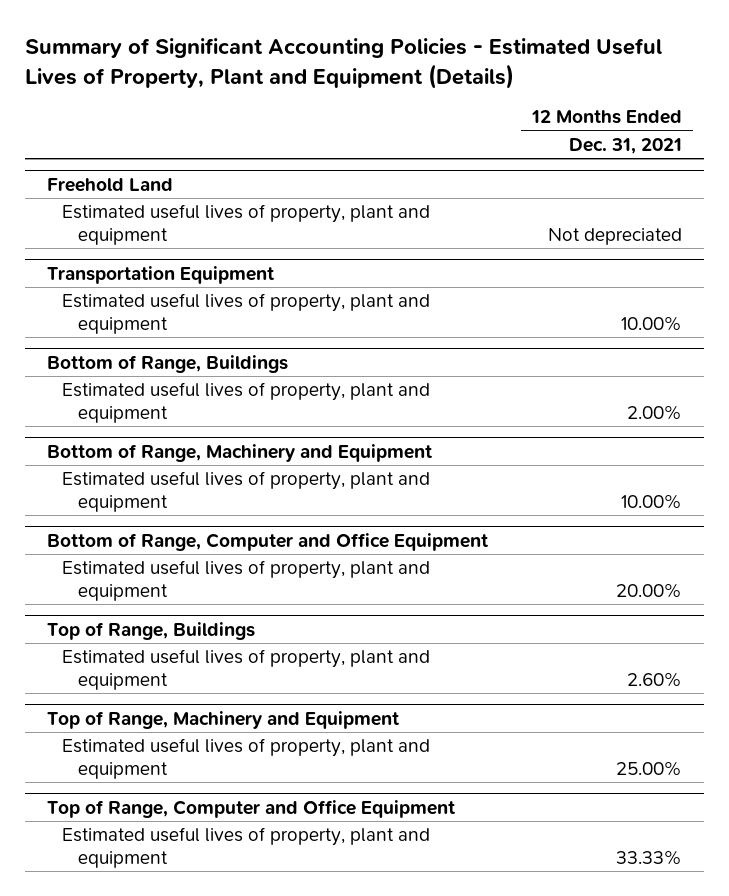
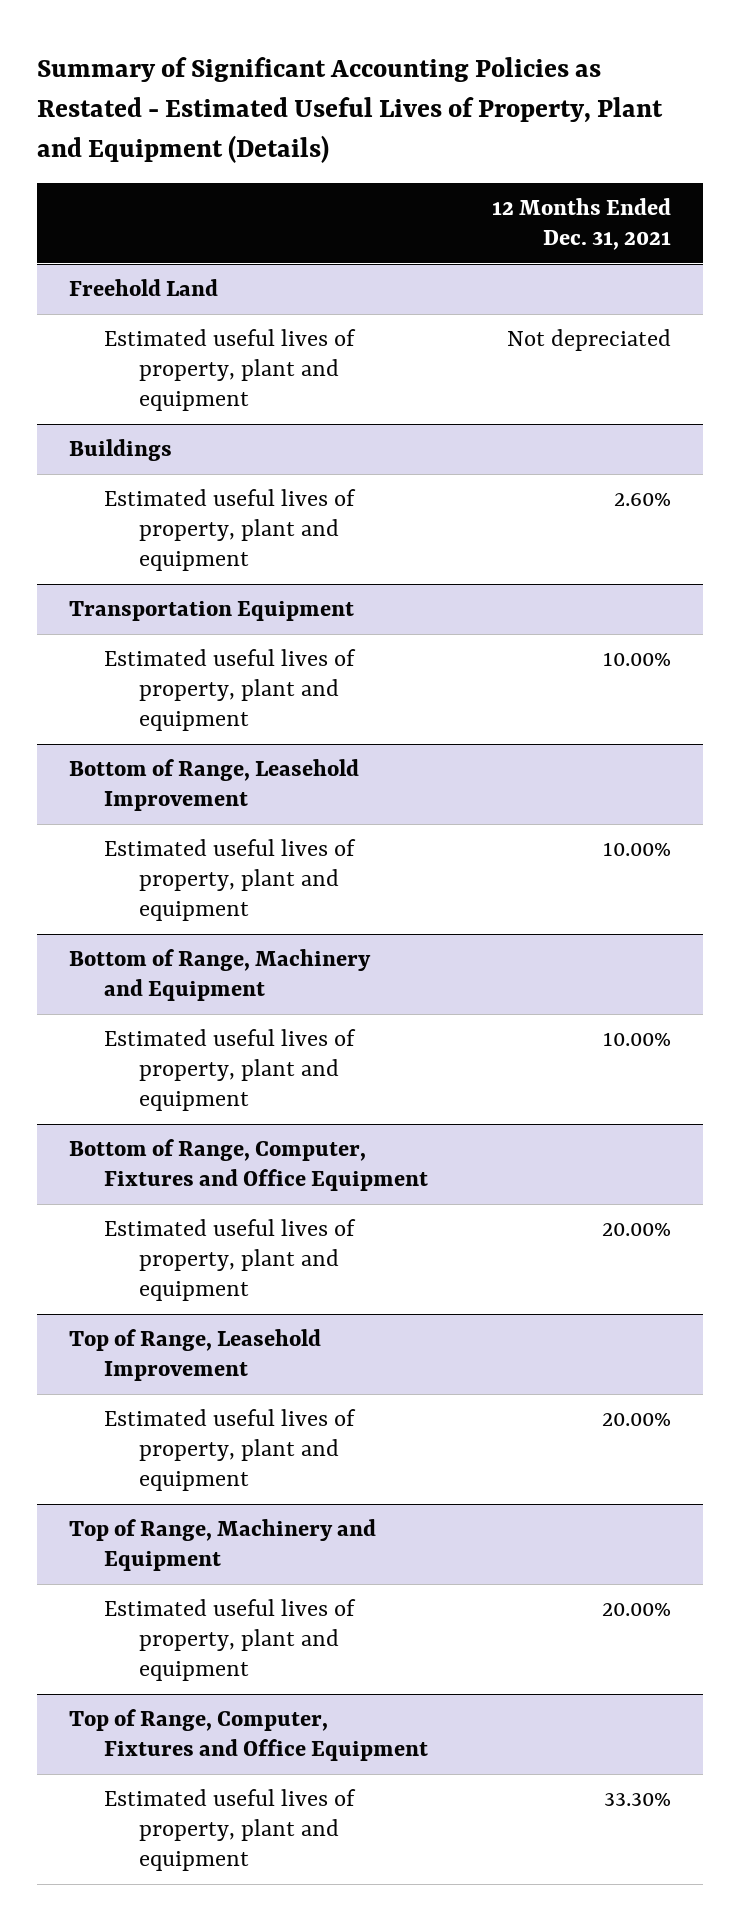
- Summary of Significant Accounting Policies - Estimated Useful Lives of Property, Plant and Equipment (Details)
+ Summary of Significant Accounting Policies as Restated - Estimated Useful Lives of Property, Plant and Equipment (Details)
+ Buildings
+ Estimated useful lives of property, plant and equipment | 2.60%
- Bottom of Range, Buildings
- Estimated useful lives of property, plant and equipment | 2.00%
+ Bottom of Range, Leasehold Improvement
+ Estimated useful lives of property, plant and equipment | 10.00%
- Bottom of Range, Computer and Office Equipment
+ Bottom of Range, Computer, Fixtures and Office Equipment
- Top of Range, Buildings
- Estimated useful lives of property, plant and equipment | 2.60%
+ Top of Range, Leasehold Improvement
+ Estimated useful lives of property, plant and equipment | 20.00%
@ Top of Range, Machinery and Equipment
- Estimated useful lives of property, plant and equipment | 25.00%
- Top of Range, Computer and Office Equipment
- Estimated useful lives of property, plant and equipment | 33.33%
@ Top of Range, Machinery and Equipment
+ Estimated useful lives of property, plant and equipment | 20.00%
+ Top of Range, Computer, Fixtures and Office Equipment
+ Estimated useful lives of property, plant and equipment | 33.30%

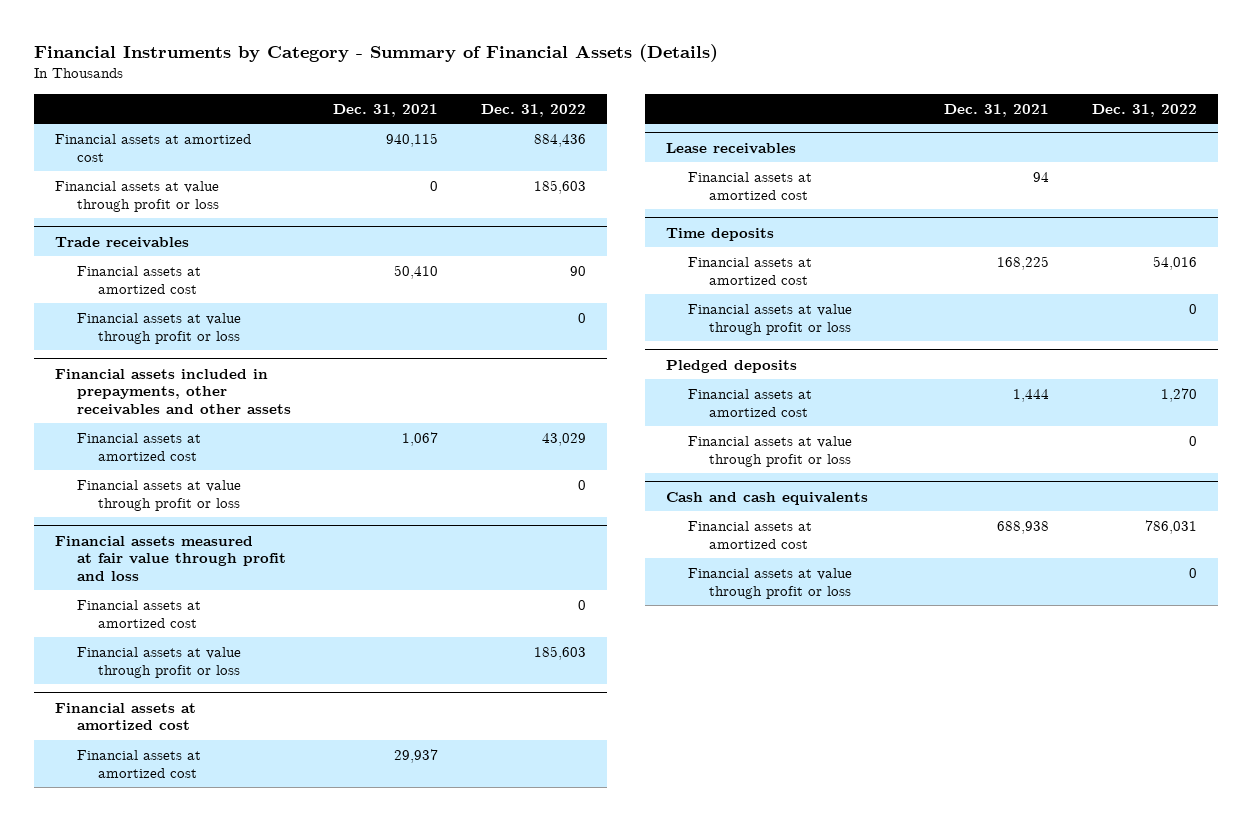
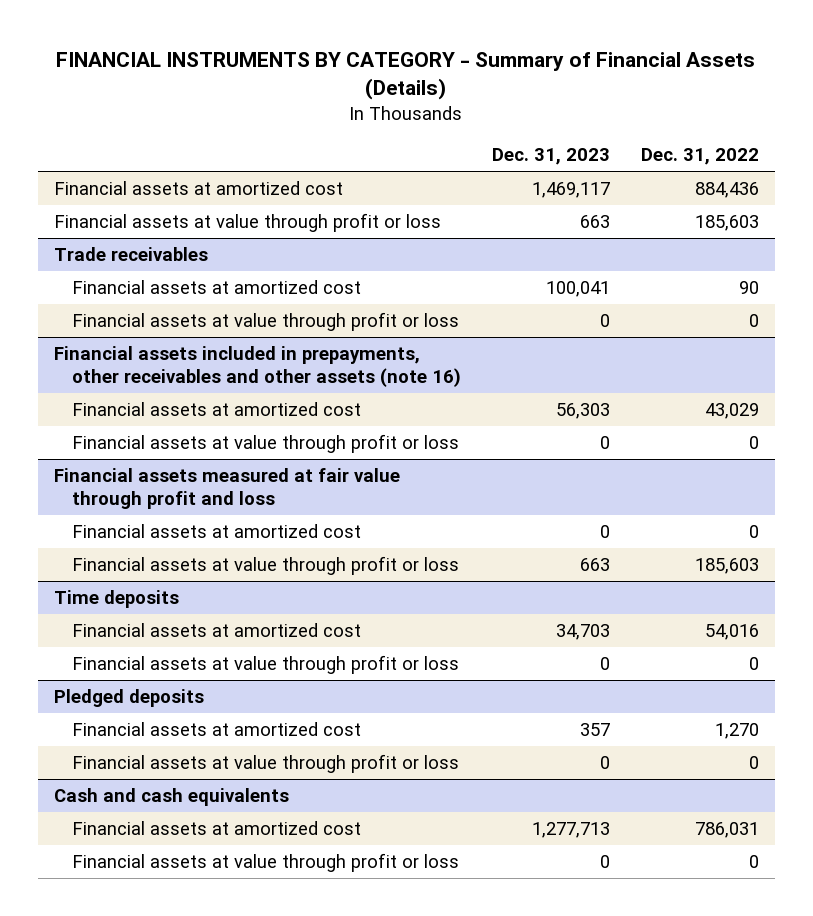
- Financial Instruments by Category - Summary of Financial Assets (Details)
+ FINANCIAL INSTRUMENTS BY CATEGORY - Summary of Financial Assets (Details)
- | Dec. 31, 2021 | Dec. 31, 2022
+ | Dec. 31, 2023 | Dec. 31, 2022
- Financial assets included in prepayments, other receivables and other assets
+ Financial assets included in prepayments, other receivables and other assets (note 16)
- Financial assets at amortized cost
- Financial assets at amortized cost | 29,937 |
- Lease receivables
- Financial assets at amortized cost | 94 |

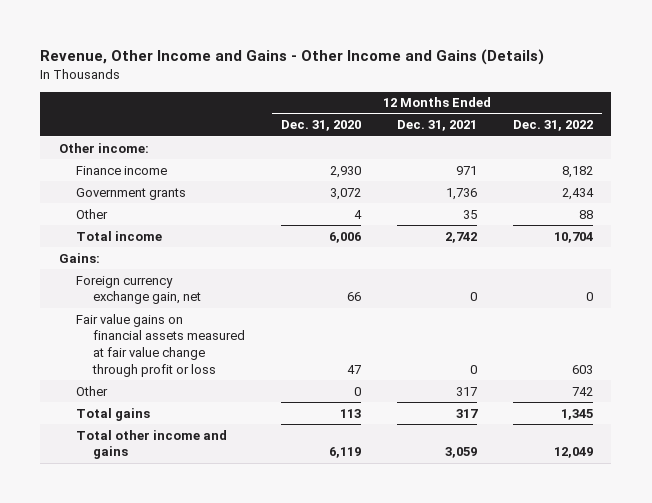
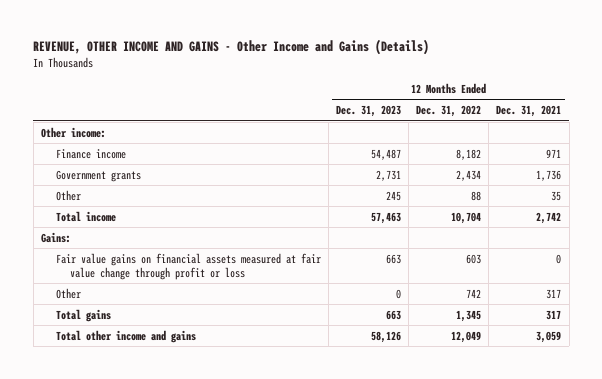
- Revenue, Other Income and Gains - Other Income and Gains (Details)
+ REVENUE, OTHER INCOME AND GAINS - Other Income and Gains (Details)
- | 12 Months Ended Dec. 31, 2020 | 12 Months Ended Dec. 31, 2021 | 12 Months Ended Dec. 31, 2022
+ | 12 Months Ended Dec. 31, 2023 | 12 Months Ended Dec. 31, 2022 | 12 Months Ended Dec. 31, 2021
- Foreign currency exchange gain, net | 66 | 0 | 0

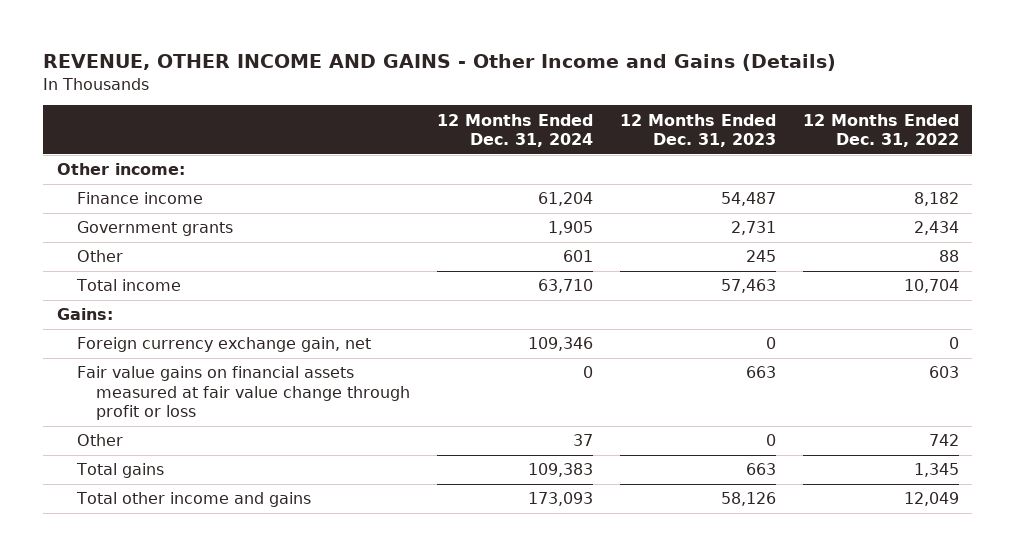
- | 12 Months Ended Dec. 31, 2023 | 12 Months Ended Dec. 31, 2022 | 12 Months Ended Dec. 31, 2021
+ | 12 Months Ended Dec. 31, 2024 | 12 Months Ended Dec. 31, 2023 | 12 Months Ended Dec. 31, 2022
+ Foreign currency exchange gain, net | 109,346 | 0 | 0

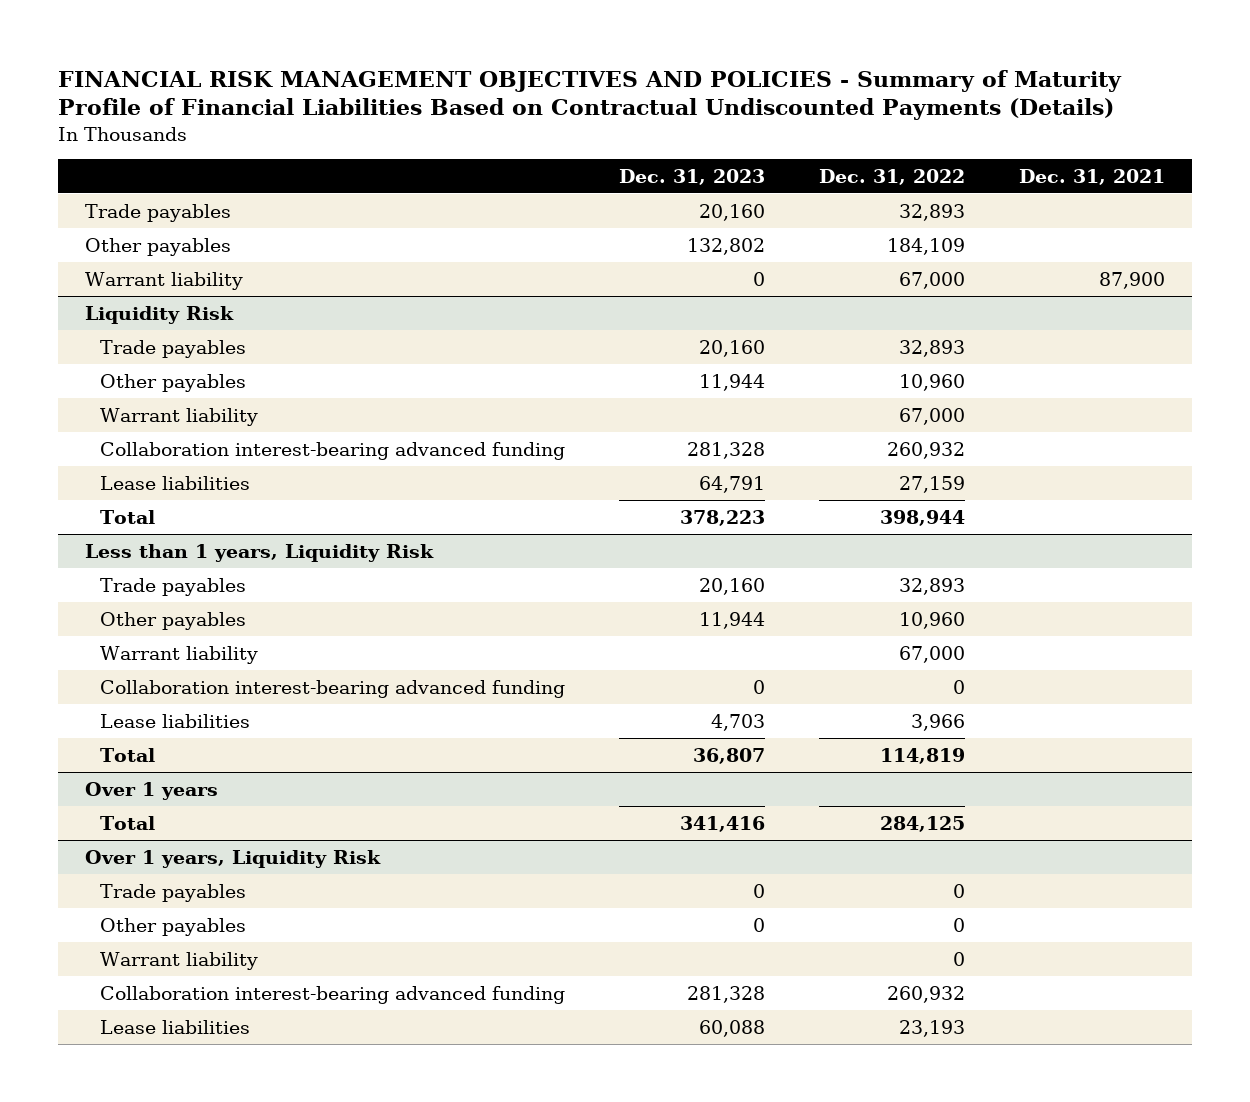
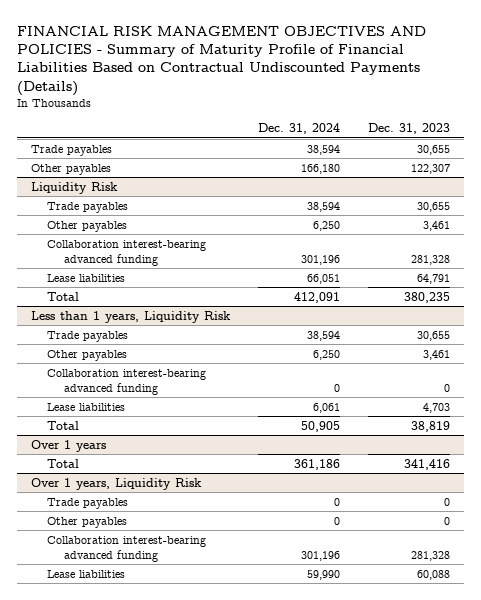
- | Dec. 31, 2023 | Dec. 31, 2022 | Dec. 31, 2021
+ | Dec. 31, 2024 | Dec. 31, 2023
- Trade payables | 20,160 | 32,893 |
- Other payables | 132,802 | 184,109 |
- Warrant liability | 0 | 67,000 | 87,900
+ Trade payables | 38,594 | 30,655
+ Other payables | 166,180 | 122,307
@ Liquidity Risk
- Trade payables | 20,160 | 32,893 |
- Other payables | 11,944 | 10,960 |
- Warrant liability | | 67,000 |
+ Trade payables | 38,594 | 30,655
+ Other payables | 6,250 | 3,461
- Total | 378,223 | 398,944 |
+ Total | 412,091 | 380,235
@ Less than 1 years, Liquidity Risk
- Trade payables | 20,160 | 32,893 |
- Other payables | 11,944 | 10,960 |
- Warrant liability | | 67,000 |
+ Trade payables | 38,594 | 30,655
+ Other payables | 6,250 | 3,461
- Total | 36,807 | 114,819 |
+ Total | 50,905 | 38,819
@ Over 1 years, Liquidity Risk
- Warrant liability | | 0 |

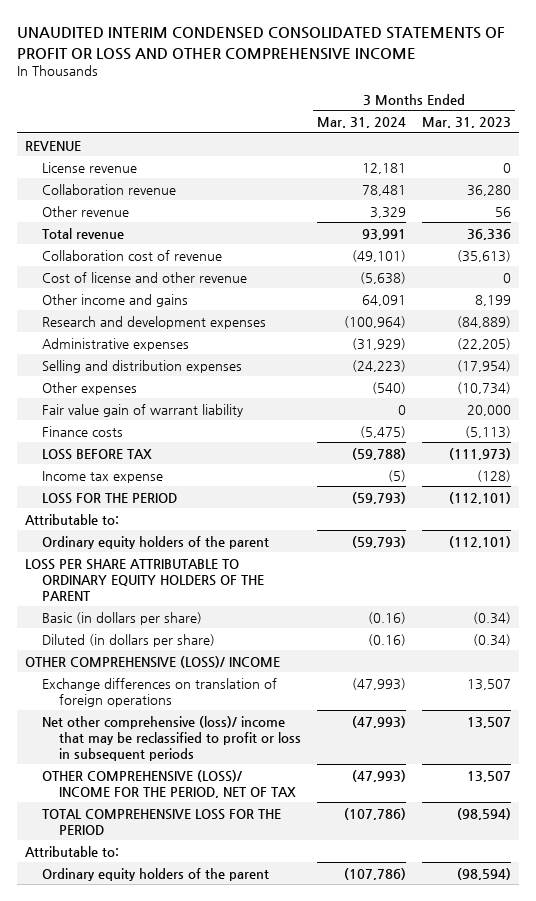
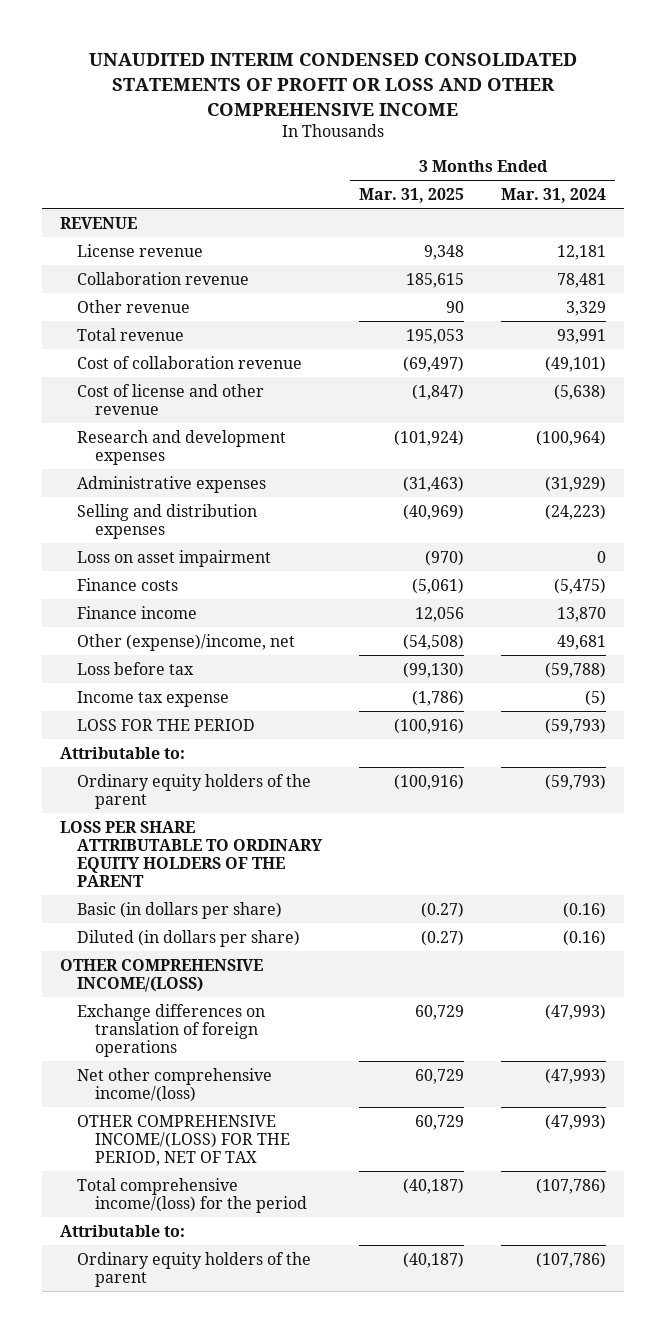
- | 3 Months Ended Mar. 31, 2024 | 3 Months Ended Mar. 31, 2023
+ | 3 Months Ended Mar. 31, 2025 | 3 Months Ended Mar. 31, 2024
- Collaboration cost of revenue | (49,101) | (35,613)
+ Cost of collaboration revenue | (69,497) | (49,101)
- Other income and gains | 64,091 | 8,199
- Other expenses | (540) | (10,734)
- Fair value gain of warrant liability | 0 | 20,000
+ Loss on asset impairment | (970) | 0
- LOSS BEFORE TAX | (59,788) | (111,973)
+ Finance income | 12,056 | 13,870
+ Other (expense)/income, net | (54,508) | 49,681
+ Loss before tax | (99,130) | (59,788)
- OTHER COMPREHENSIVE (LOSS)/ INCOME
+ OTHER COMPREHENSIVE INCOME/(LOSS)
- Net other comprehensive (loss)/ income that may be reclassified to profit or loss in subsequent periods | (47,993) | 13,507
- OTHER COMPREHENSIVE (LOSS)/ INCOME FOR THE PERIOD, NET OF TAX | (47,993) | 13,507
- TOTAL COMPREHENSIVE LOSS FOR THE PERIOD | (107,786) | (98,594)
+ Net other comprehensive income/(loss) | 60,729 | (47,993)
+ OTHER COMPREHENSIVE INCOME/(LOSS) FOR THE PERIOD, NET OF TAX | 60,729 | (47,993)
+ Total comprehensive income/(loss) for the period | (40,187) | (107,786)

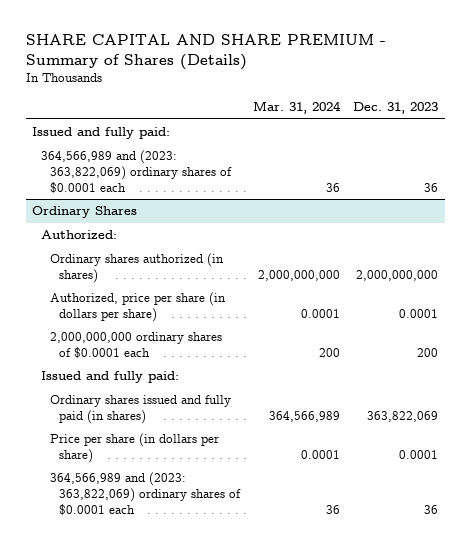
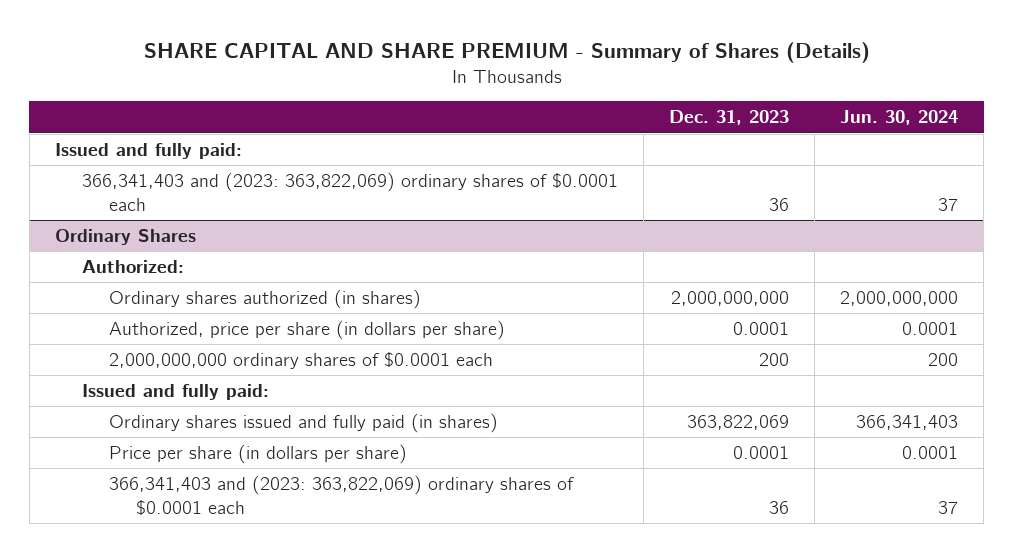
- | Mar. 31, 2024 | Dec. 31, 2023
+ | Dec. 31, 2023 | Jun. 30, 2024
- 364,566,989 and (2023: 363,822,069) ordinary shares of $0.0001 each | 36 | 36
+ 366,341,403 and (2023: 363,822,069) ordinary shares of $0.0001 each | 36 | 37
@ Ordinary Shares
- 364,566,989 and (2023: 363,822,069) ordinary shares of $0.0001 each | 36 | 36
+ 366,341,403 and (2023: 363,822,069) ordinary shares of $0.0001 each | 36 | 37

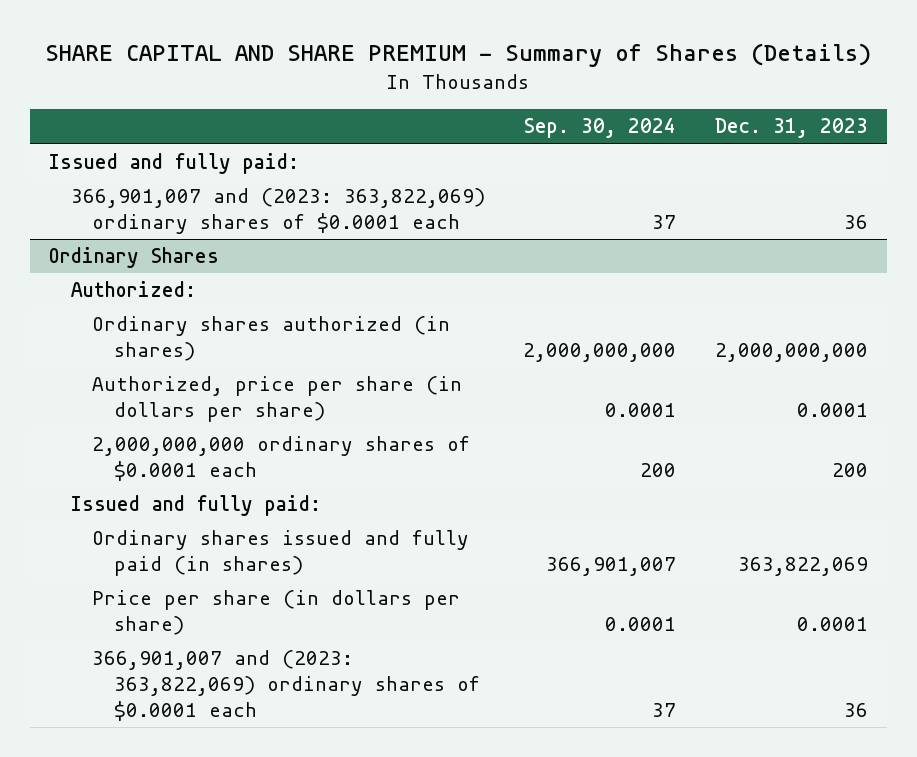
- | Dec. 31, 2023 | Jun. 30, 2024
+ | Sep. 30, 2024 | Dec. 31, 2023
- 366,341,403 and (2023: 363,822,069) ordinary shares of $0.0001 each | 36 | 37
+ 366,901,007 and (2023: 363,822,069) ordinary shares of $0.0001 each | 37 | 36
@ Ordinary Shares
- 366,341,403 and (2023: 363,822,069) ordinary shares of $0.0001 each | 36 | 37
+ 366,901,007 and (2023: 363,822,069) ordinary shares of $0.0001 each | 37 | 36

